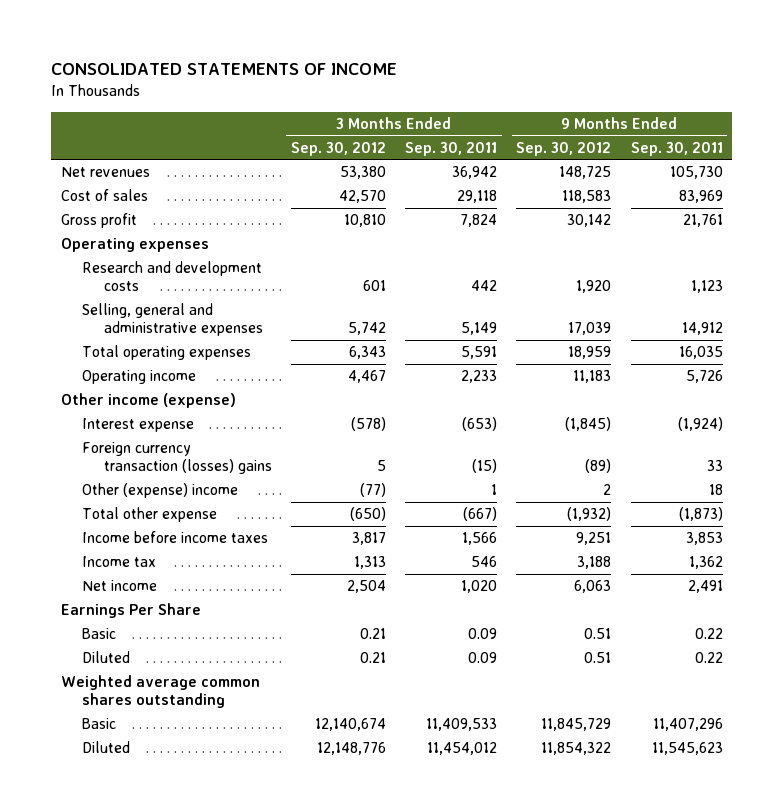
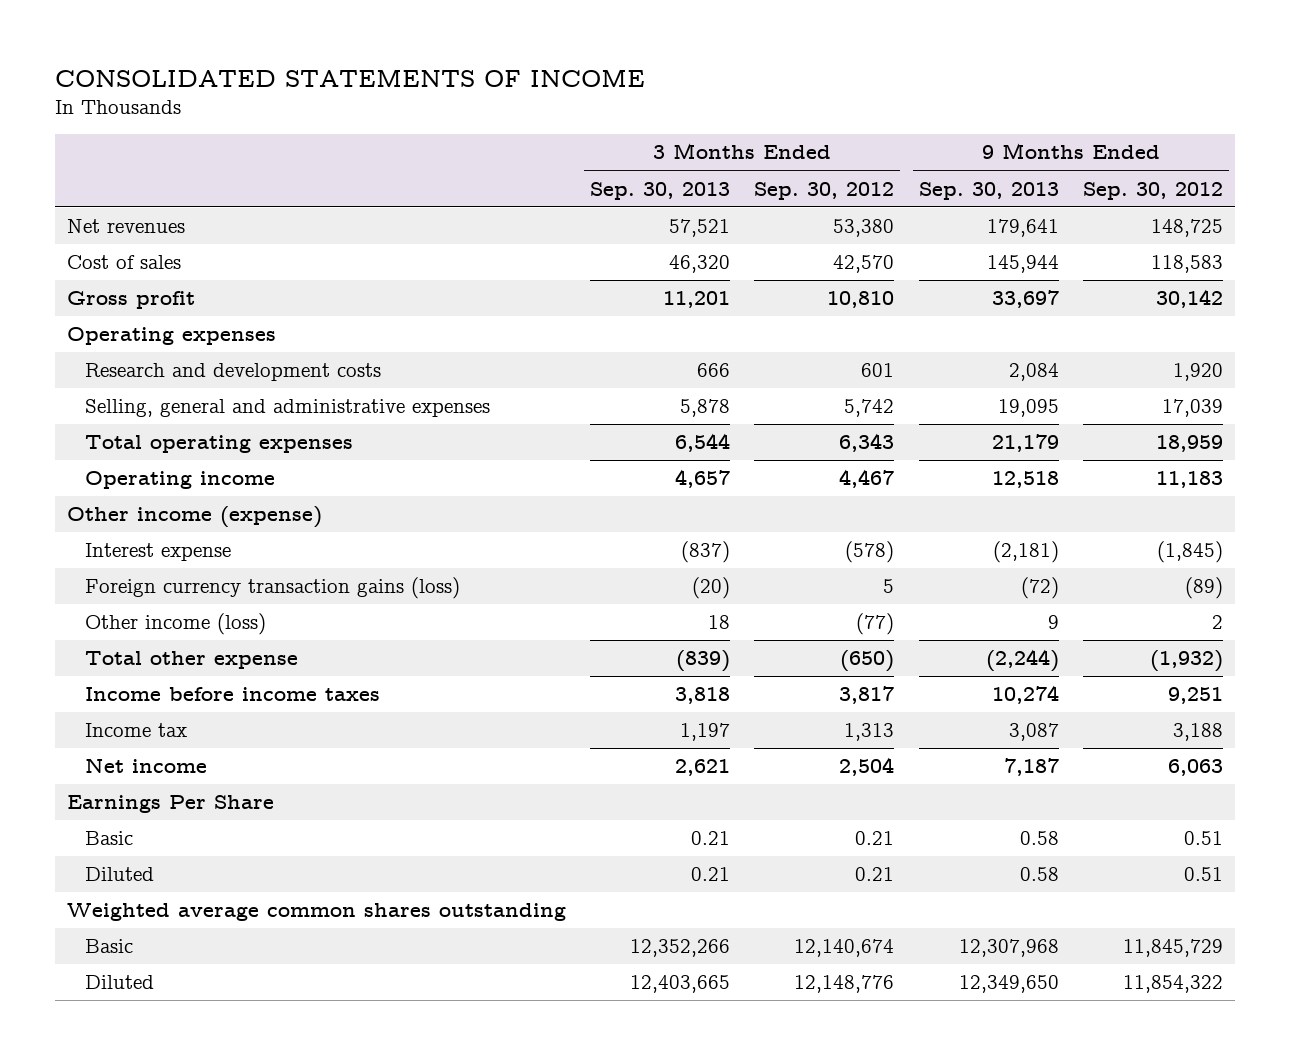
- | 3 Months Ended Sep. 30, 2012 | 3 Months Ended Sep. 30, 2011 | 9 Months Ended Sep. 30, 2012 | 9 Months Ended Sep. 30, 2011
+ | 3 Months Ended Sep. 30, 2013 | 3 Months Ended Sep. 30, 2012 | 9 Months Ended Sep. 30, 2013 | 9 Months Ended Sep. 30, 2012
- Foreign currency transaction (losses) gains | 5 | (15) | (89) | 33
- Other (expense) income | (77) | 1 | 2 | 18
+ Foreign currency transaction gains (loss) | (20) | 5 | (72) | (89)
+ Other income (loss) | 18 | (77) | 9 | 2

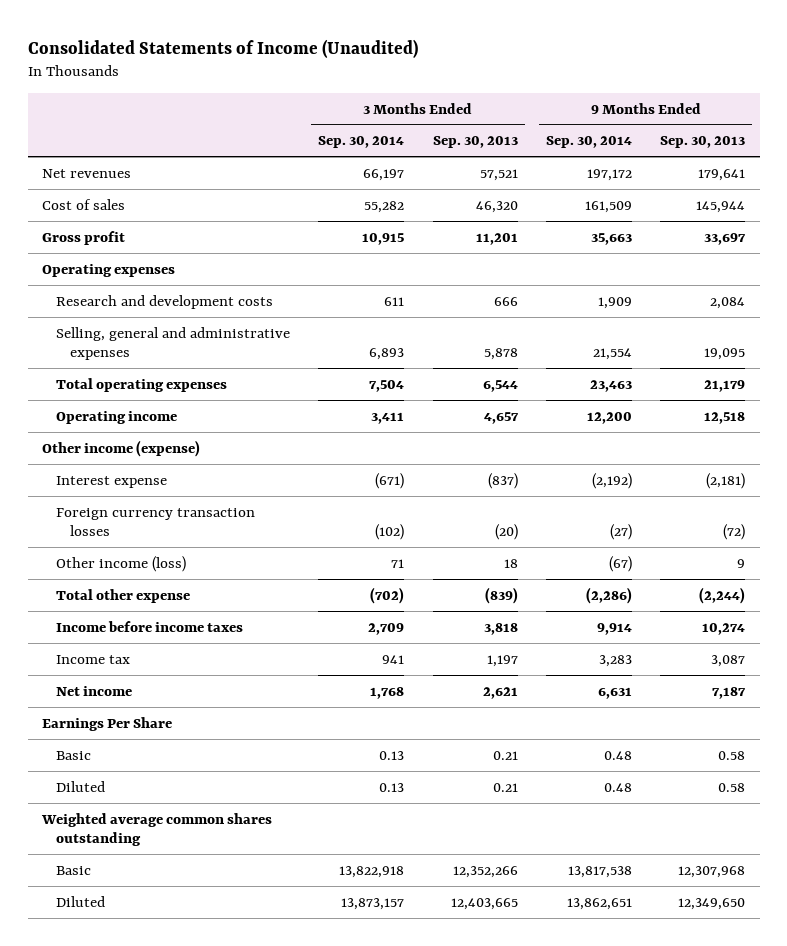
- CONSOLIDATED STATEMENTS OF INCOME
+ Consolidated Statements of Income (Unaudited)
- | 3 Months Ended Sep. 30, 2013 | 3 Months Ended Sep. 30, 2012 | 9 Months Ended Sep. 30, 2013 | 9 Months Ended Sep. 30, 2012
+ | 3 Months Ended Sep. 30, 2014 | 3 Months Ended Sep. 30, 2013 | 9 Months Ended Sep. 30, 2014 | 9 Months Ended Sep. 30, 2013
- Foreign currency transaction gains (loss) | (20) | 5 | (72) | (89)
+ Foreign currency transaction losses | (102) | (20) | (27) | (72)

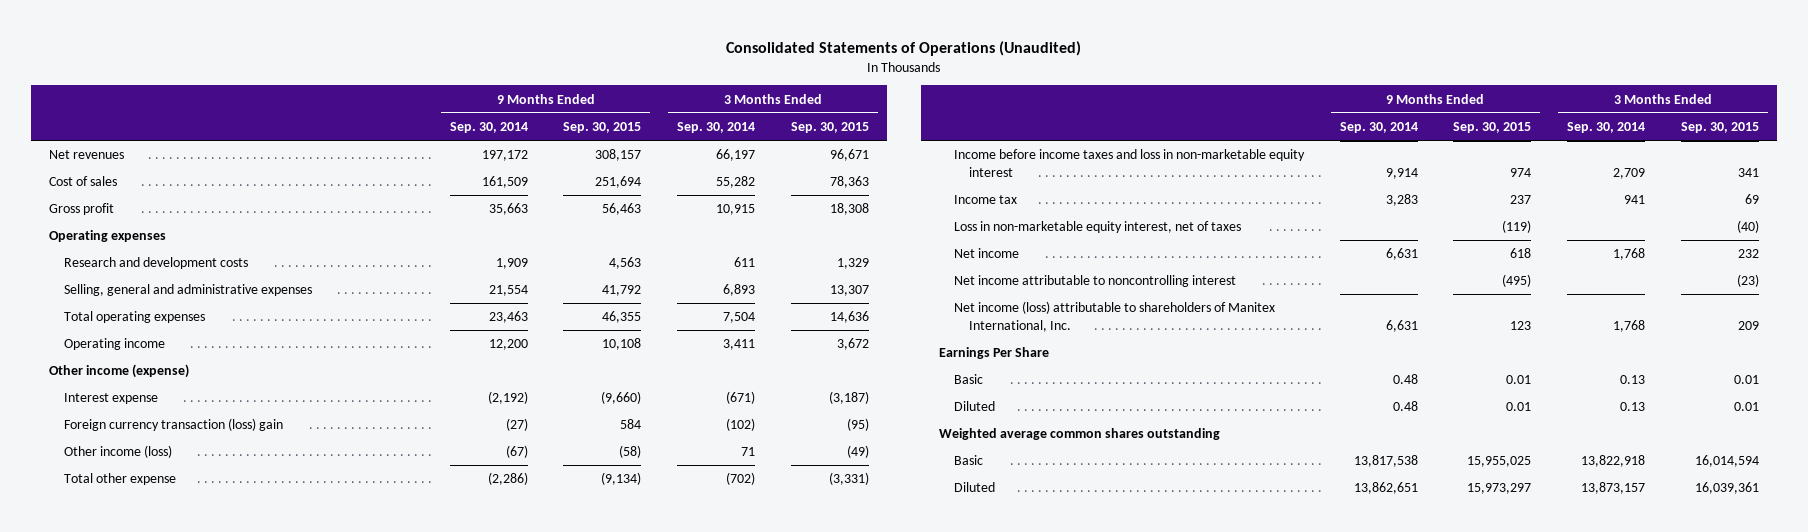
- Consolidated Statements of Income (Unaudited)
+ Consolidated Statements of Operations (Unaudited)
- | 3 Months Ended Sep. 30, 2014 | 3 Months Ended Sep. 30, 2013 | 9 Months Ended Sep. 30, 2014 | 9 Months Ended Sep. 30, 2013
+ | 9 Months Ended Sep. 30, 2014 | 9 Months Ended Sep. 30, 2015 | 3 Months Ended Sep. 30, 2014 | 3 Months Ended Sep. 30, 2015
- Foreign currency transaction losses | (102) | (20) | (27) | (72)
+ Foreign currency transaction (loss) gain | (27) | 584 | (102) | (95)
- Income before income taxes | 2,709 | 3,818 | 9,914 | 10,274
+ Income before income taxes and loss in non-marketable equity interest | 9,914 | 974 | 2,709 | 341
+ Loss in non-marketable equity interest, net of taxes | | (119) | | (40)
+ Net income attributable to noncontrolling interest | | (495) | | (23)
+ Net income (loss) attributable to shareholders of Manitex International, Inc. | 6,631 | 123 | 1,768 | 209

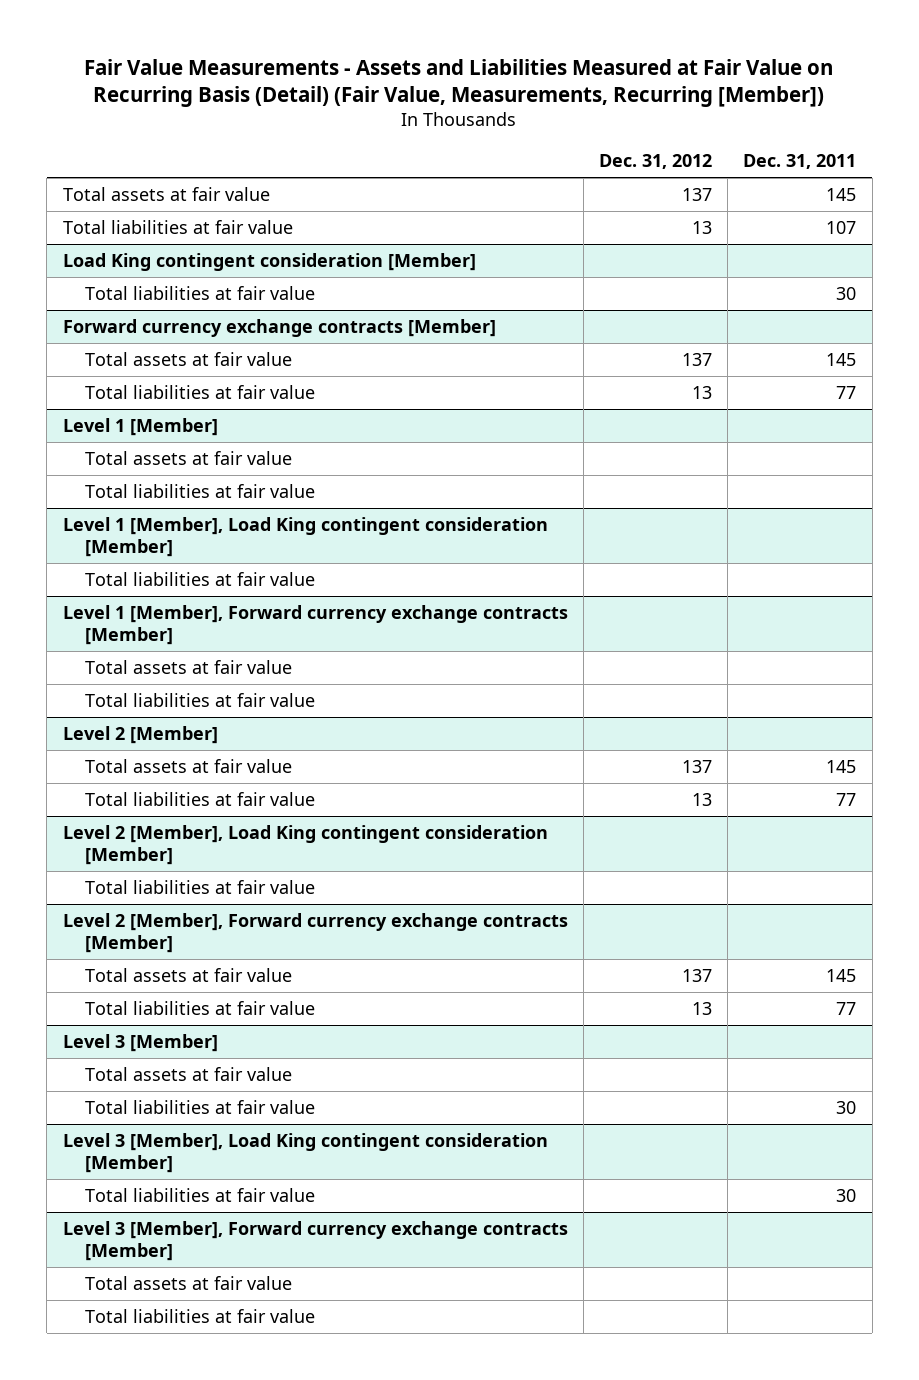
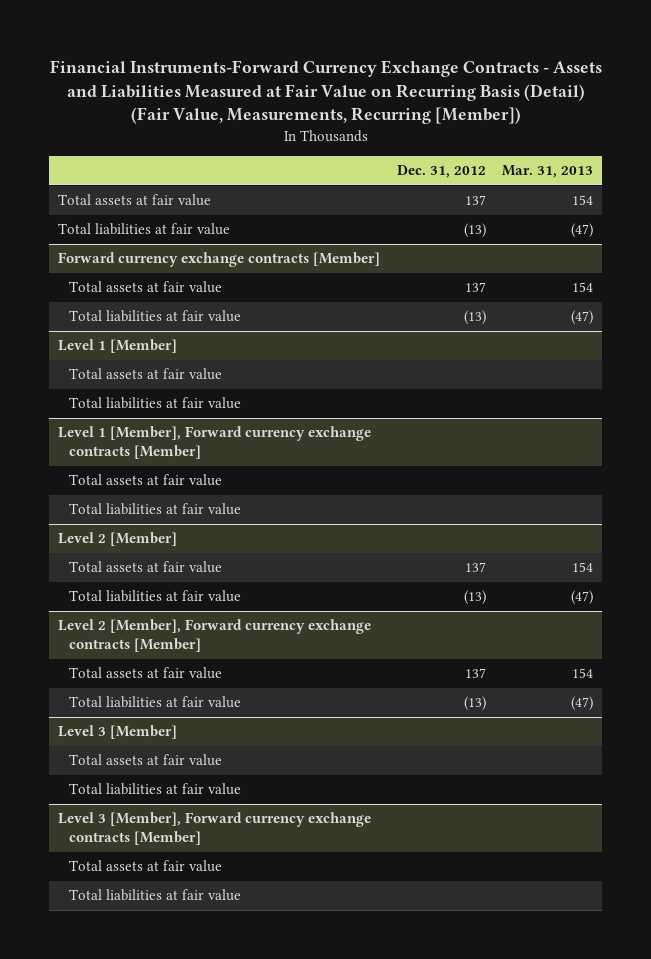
- Fair Value Measurements - Assets and Liabilities Measured at Fair Value on Recurring Basis (Detail) (Fair Value, Measurements, Recurring [Member])
+ Financial Instruments-Forward Currency Exchange Contracts - Assets and Liabilities Measured at Fair Value on Recurring Basis (Detail) (Fair Value, Measurements, Recurring [Member])
- | Dec. 31, 2012 | Dec. 31, 2011
+ | Dec. 31, 2012 | Mar. 31, 2013
- Total liabilities at fair value | 13 | 107
- Load King contingent consideration [Member]
- Total liabilities at fair value | | 30
+ Total liabilities at fair value | (13) | (47)
@ Forward currency exchange contracts [Member]
- Total liabilities at fair value | 13 | 77
+ Total liabilities at fair value | (13) | (47)
- Level 1 [Member], Load King contingent consideration [Member]
- Total liabilities at fair value
@ Level 2 [Member]
- Total liabilities at fair value | 13 | 77
- Level 2 [Member], Load King contingent consideration [Member]
- Total liabilities at fair value
@ Level 2 [Member]
+ Total liabilities at fair value | (13) | (47)
@ Level 2 [Member], Forward currency exchange contracts [Member]
- Total liabilities at fair value | 13 | 77
+ Total liabilities at fair value | (13) | (47)
- Level 3 [Member], Load King contingent consideration [Member]
- Total liabilities at fair value | | 30

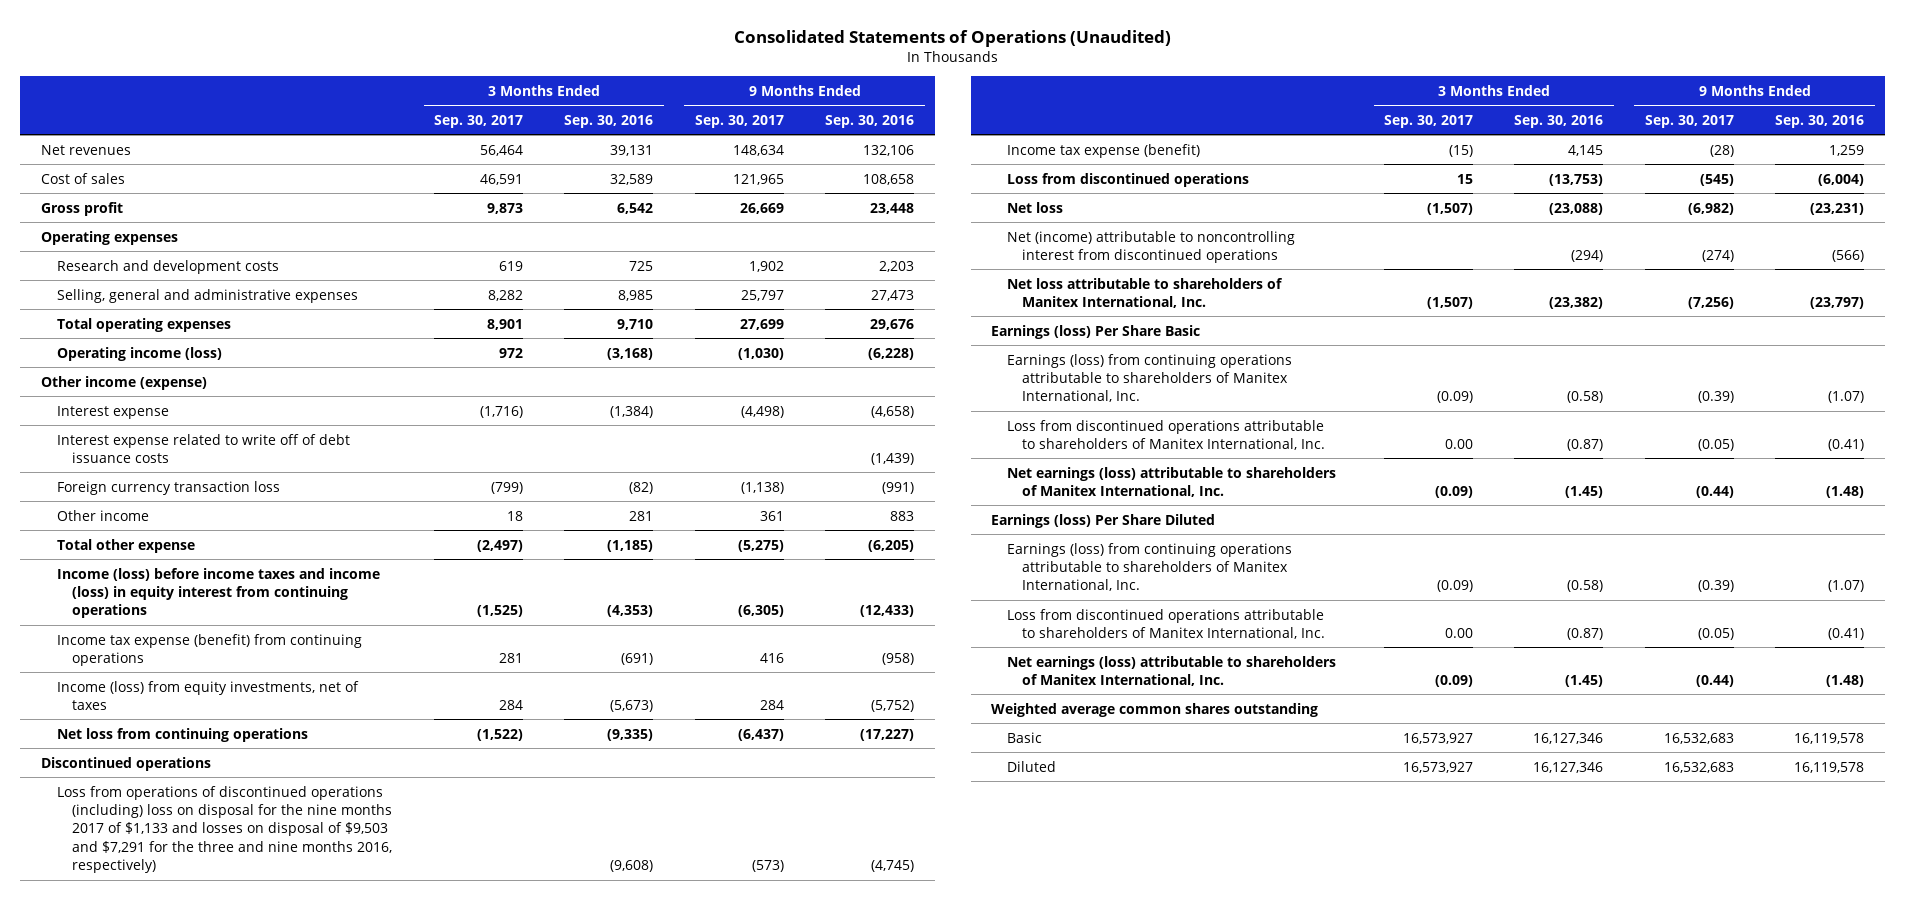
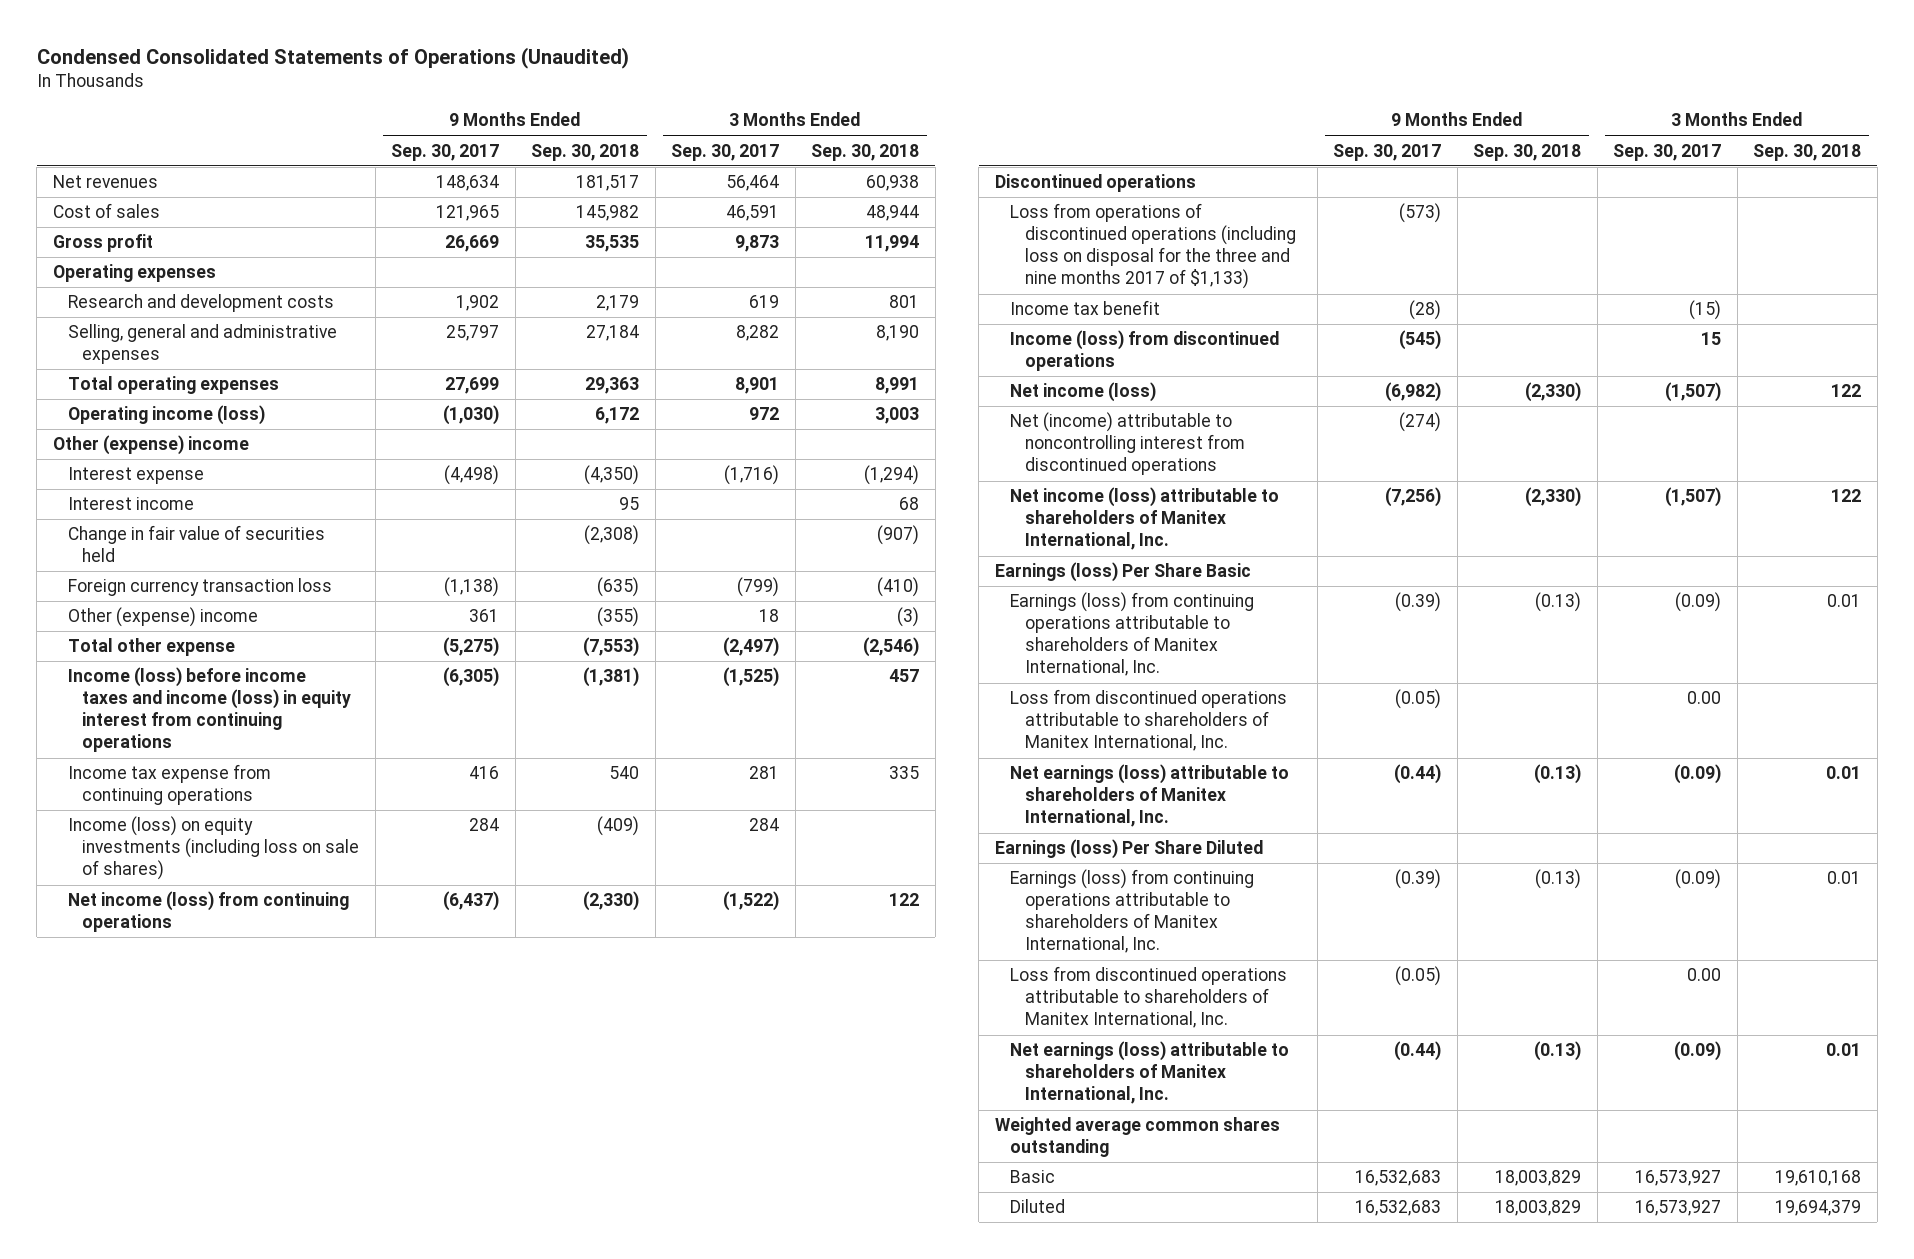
- Consolidated Statements of Operations (Unaudited)
+ Condensed Consolidated Statements of Operations (Unaudited)
- | 3 Months Ended Sep. 30, 2017 | 3 Months Ended Sep. 30, 2016 | 9 Months Ended Sep. 30, 2017 | 9 Months Ended Sep. 30, 2016
+ | 9 Months Ended Sep. 30, 2017 | 9 Months Ended Sep. 30, 2018 | 3 Months Ended Sep. 30, 2017 | 3 Months Ended Sep. 30, 2018
- Other income (expense)
+ Other (expense) income
- Interest expense related to write off of debt issuance costs | | | | (1,439)
+ Interest income | | 95 | | 68
+ Change in fair value of securities held | | (2,308) | | (907)
- Other income | 18 | 281 | 361 | 883
+ Other (expense) income | 361 | (355) | 18 | (3)
- Income tax expense (benefit) from continuing operations | 281 | (691) | 416 | (958)
- Income (loss) from equity investments, net of taxes | 284 | (5,673) | 284 | (5,752)
- Net loss from continuing operations | (1,522) | (9,335) | (6,437) | (17,227)
+ Income tax expense from continuing operations | 416 | 540 | 281 | 335
+ Income (loss) on equity investments (including loss on sale of shares) | 284 | (409) | 284 |
+ Net income (loss) from continuing operations | (6,437) | (2,330) | (1,522) | 122
- Loss from operations of discontinued operations (including) loss on disposal for the nine months 2017 of $1,133 and losses on disposal of $9,503 and $7,291 for the three and nine months 2016, respectively) | | (9,608) | (573) | (4,745)
- Income tax expense (benefit) | (15) | 4,145 | (28) | 1,259
- Loss from discontinued operations | 15 | (13,753) | (545) | (6,004)
- Net loss | (1,507) | (23,088) | (6,982) | (23,231)
+ Loss from operations of discontinued operations (including loss on disposal for the three and nine months 2017 of $1,133) | (573) | | |
+ Income tax benefit | (28) | | (15) |
+ Income (loss) from discontinued operations | (545) | | 15 |
+ Net income (loss) | (6,982) | (2,330) | (1,507) | 122
- Net loss attributable to shareholders of Manitex International, Inc. | (1,507) | (23,382) | (7,256) | (23,797)
+ Net income (loss) attributable to shareholders of Manitex International, Inc. | (7,256) | (2,330) | (1,507) | 122

